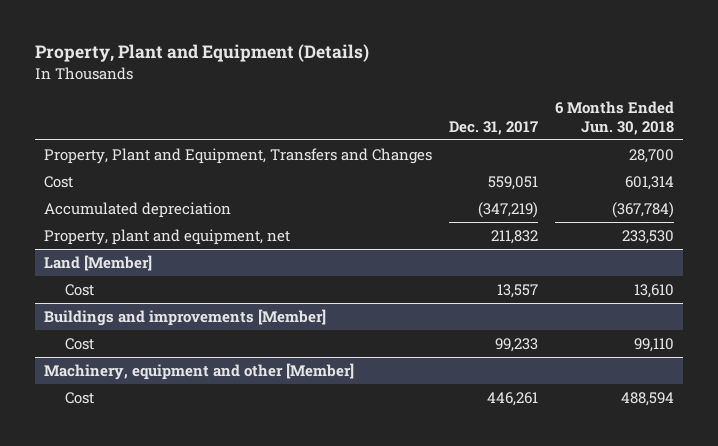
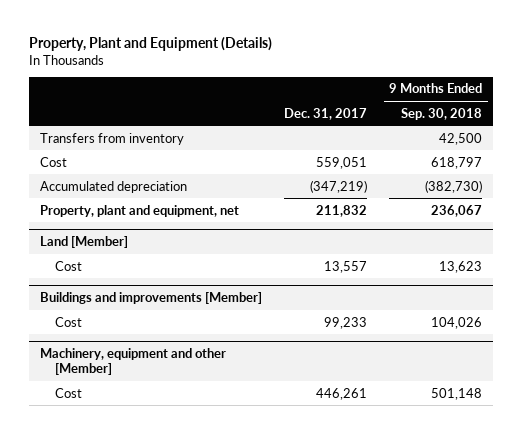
- | Dec. 31, 2017 | 6 Months Ended Jun. 30, 2018
+ | Dec. 31, 2017 | 9 Months Ended Sep. 30, 2018
- Property, Plant and Equipment, Transfers and Changes | | 28,700
+ Transfers from inventory | | 42,500

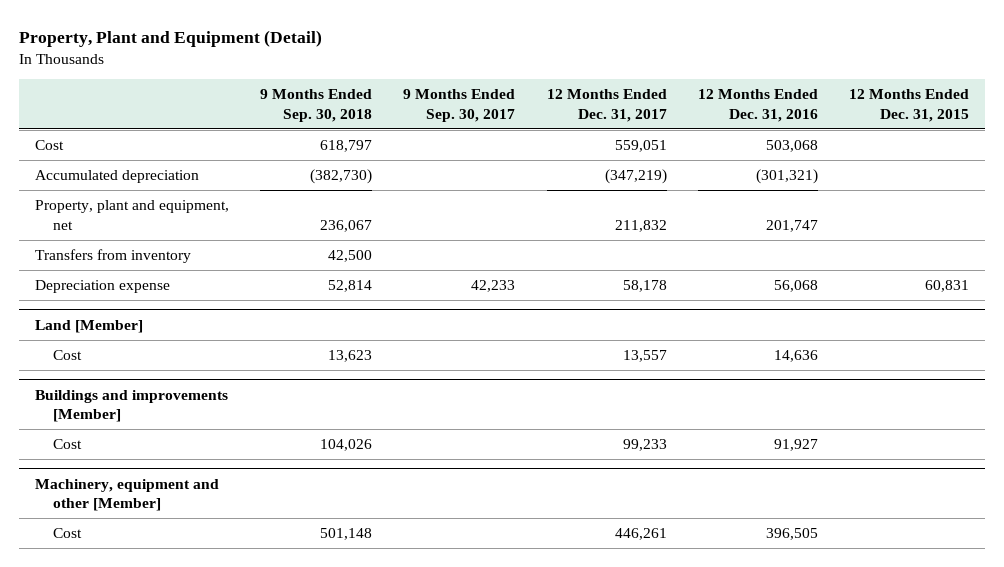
- Property, Plant and Equipment (Details)
+ Property, Plant and Equipment (Detail)
- | Dec. 31, 2017 | 9 Months Ended Sep. 30, 2018
+ | 9 Months Ended Sep. 30, 2018 | 9 Months Ended Sep. 30, 2017 | 12 Months Ended Dec. 31, 2017 | 12 Months Ended Dec. 31, 2016 | 12 Months Ended Dec. 31, 2015
moved down: Transfers from inventory | 42,500 | | | |
+ Depreciation expense | 52,814 | 42,233 | 58,178 | 56,068 | 60,831

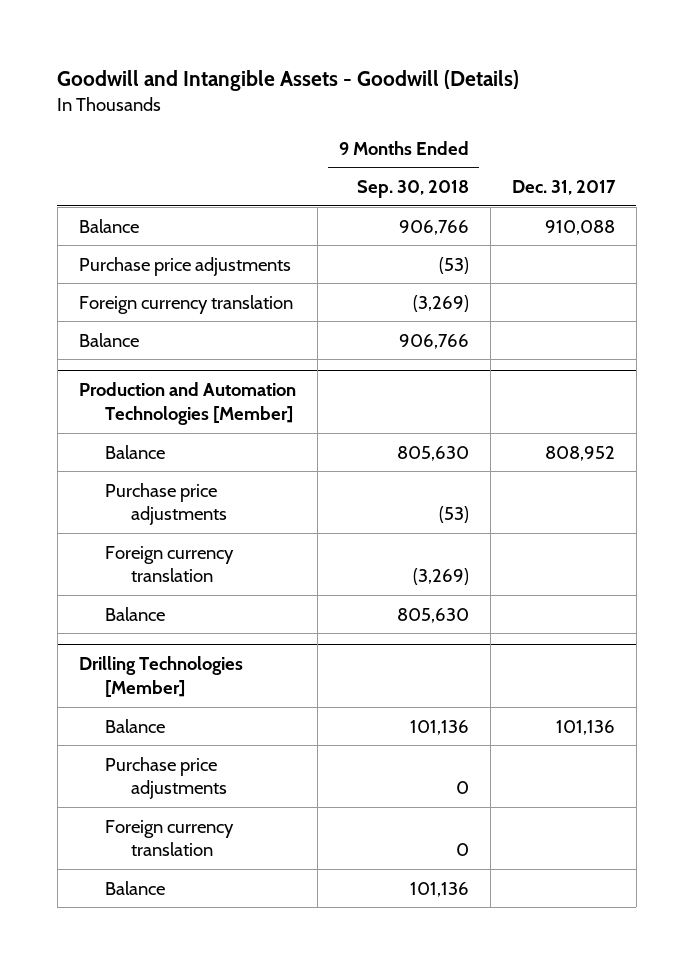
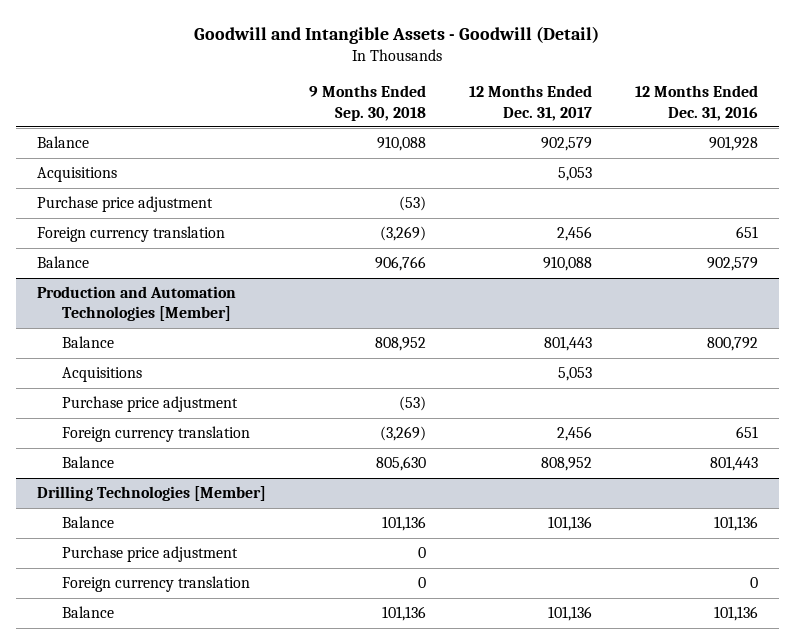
- Goodwill and Intangible Assets - Goodwill (Details)
+ Goodwill and Intangible Assets - Goodwill (Detail)
- | 9 Months Ended Sep. 30, 2018 | Dec. 31, 2017
+ | 9 Months Ended Sep. 30, 2018 | 12 Months Ended Dec. 31, 2017 | 12 Months Ended Dec. 31, 2016
- Balance | 906,766 | 910,088
- Purchase price adjustments | (53) |
+ Balance | 910,088 | 902,579 | 901,928
+ Acquisitions | | 5,053 |
+ Purchase price adjustment | (53) | |
@ Production and Automation Technologies [Member]
- Balance | 805,630 | 808,952
- Purchase price adjustments | (53) |
+ Balance | 808,952 | 801,443 | 800,792
+ Acquisitions | | 5,053 |
+ Purchase price adjustment | (53) | |
@ Drilling Technologies [Member]
- Purchase price adjustments | 0 |
+ Purchase price adjustment | 0 | |

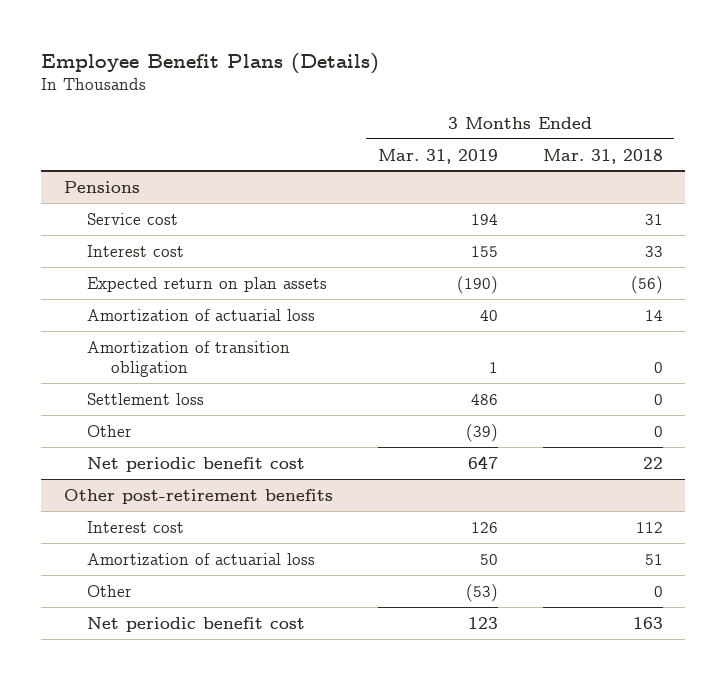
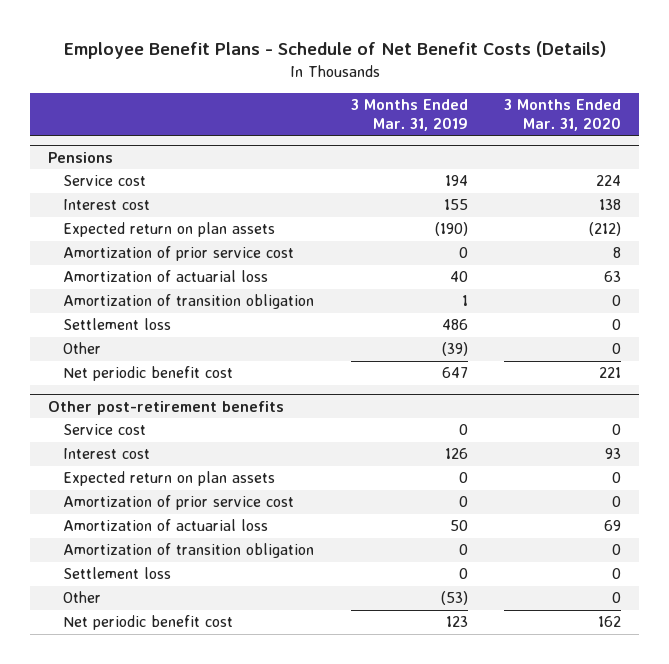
- Employee Benefit Plans (Details)
+ Employee Benefit Plans - Schedule of Net Benefit Costs (Details)
- | 3 Months Ended Mar. 31, 2019 | 3 Months Ended Mar. 31, 2018
+ | 3 Months Ended Mar. 31, 2019 | 3 Months Ended Mar. 31, 2020
@ Pensions
+ Amortization of prior service cost | 0 | 8
@ Other post-retirement benefits
+ Service cost | 0 | 0
+ Expected return on plan assets | 0 | 0
+ Amortization of prior service cost | 0 | 0
+ Amortization of transition obligation | 0 | 0
+ Settlement loss | 0 | 0

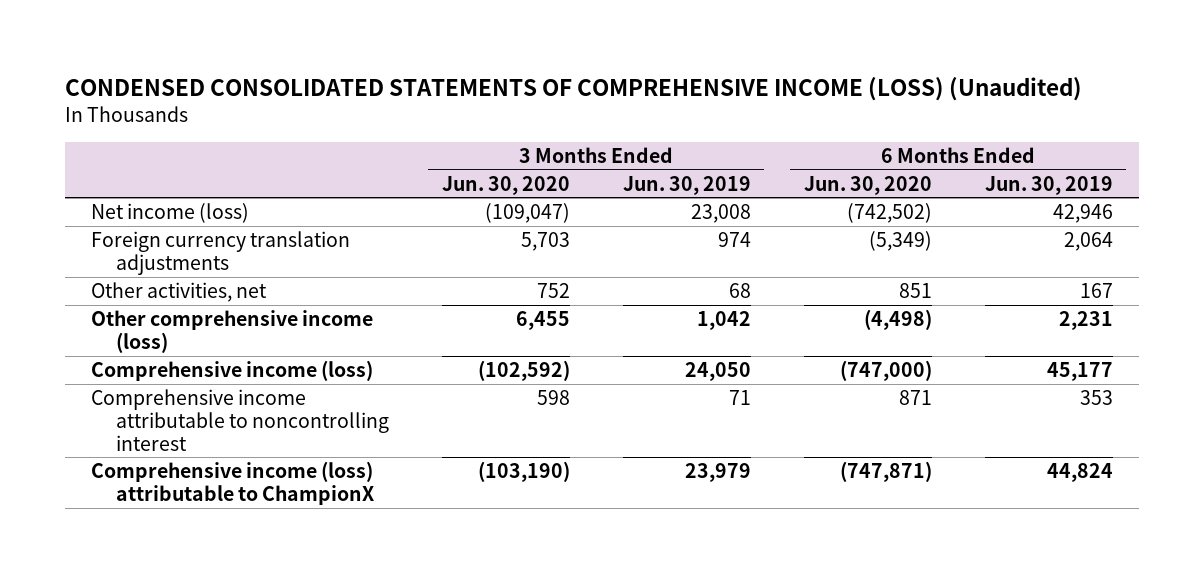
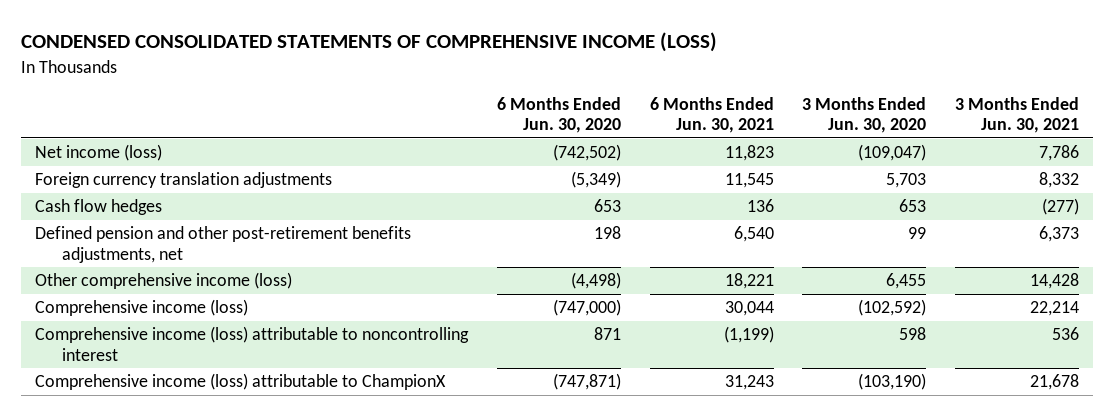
- CONDENSED CONSOLIDATED STATEMENTS OF COMPREHENSIVE INCOME (LOSS) (Unaudited)
+ CONDENSED CONSOLIDATED STATEMENTS OF COMPREHENSIVE INCOME (LOSS)
- | 3 Months Ended Jun. 30, 2020 | 3 Months Ended Jun. 30, 2019 | 6 Months Ended Jun. 30, 2020 | 6 Months Ended Jun. 30, 2019
+ | 6 Months Ended Jun. 30, 2020 | 6 Months Ended Jun. 30, 2021 | 3 Months Ended Jun. 30, 2020 | 3 Months Ended Jun. 30, 2021
- Other activities, net | 752 | 68 | 851 | 167
+ Cash flow hedges | 653 | 136 | 653 | (277)
+ Defined pension and other post-retirement benefits adjustments, net | 198 | 6,540 | 99 | 6,373
- Comprehensive income attributable to noncontrolling interest | 598 | 71 | 871 | 353
+ Comprehensive income (loss) attributable to noncontrolling interest | 871 | (1,199) | 598 | 536

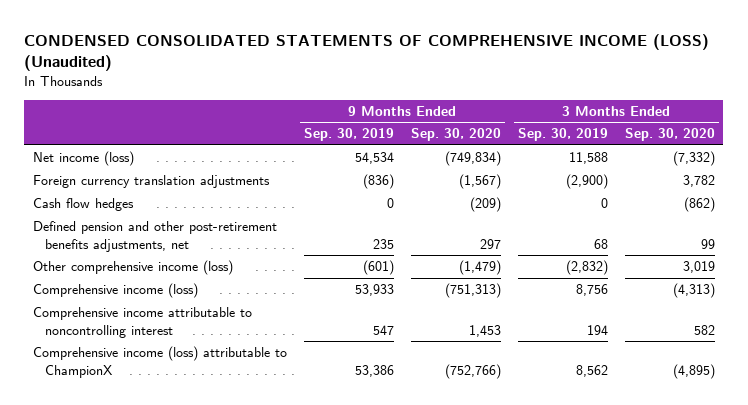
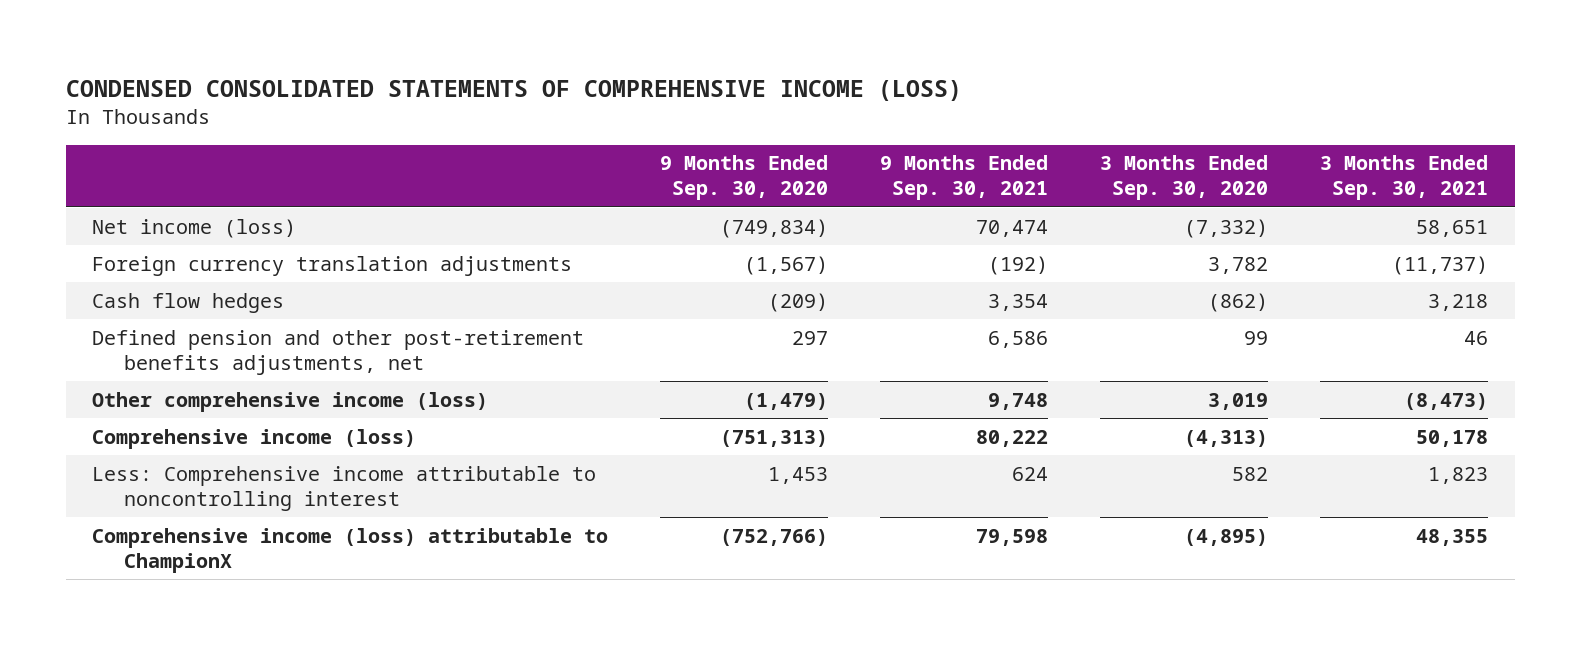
- CONDENSED CONSOLIDATED STATEMENTS OF COMPREHENSIVE INCOME (LOSS) (Unaudited)
+ CONDENSED CONSOLIDATED STATEMENTS OF COMPREHENSIVE INCOME (LOSS)
- | 9 Months Ended Sep. 30, 2019 | 9 Months Ended Sep. 30, 2020 | 3 Months Ended Sep. 30, 2019 | 3 Months Ended Sep. 30, 2020
+ | 9 Months Ended Sep. 30, 2020 | 9 Months Ended Sep. 30, 2021 | 3 Months Ended Sep. 30, 2020 | 3 Months Ended Sep. 30, 2021
- Comprehensive income attributable to noncontrolling interest | 547 | 1,453 | 194 | 582
+ Less: Comprehensive income attributable to noncontrolling interest | 1,453 | 624 | 582 | 1,823

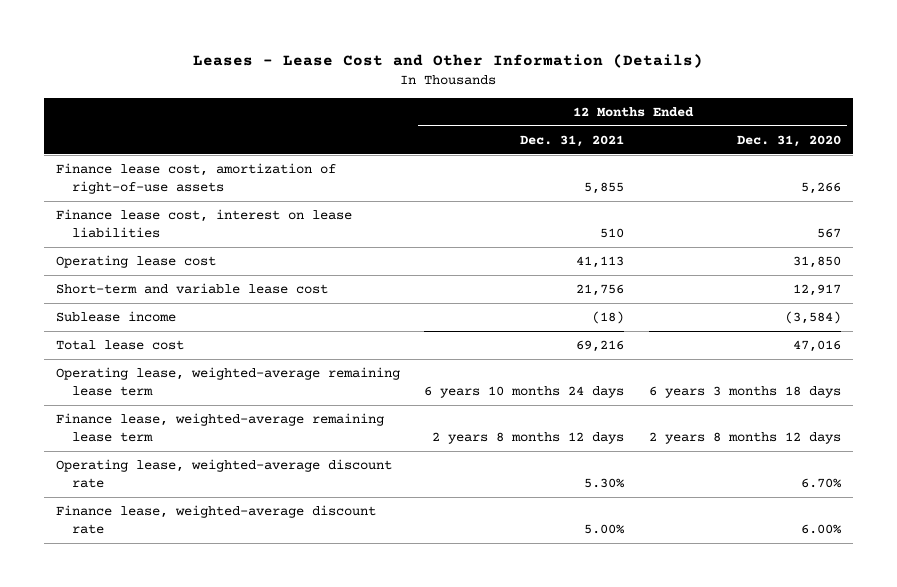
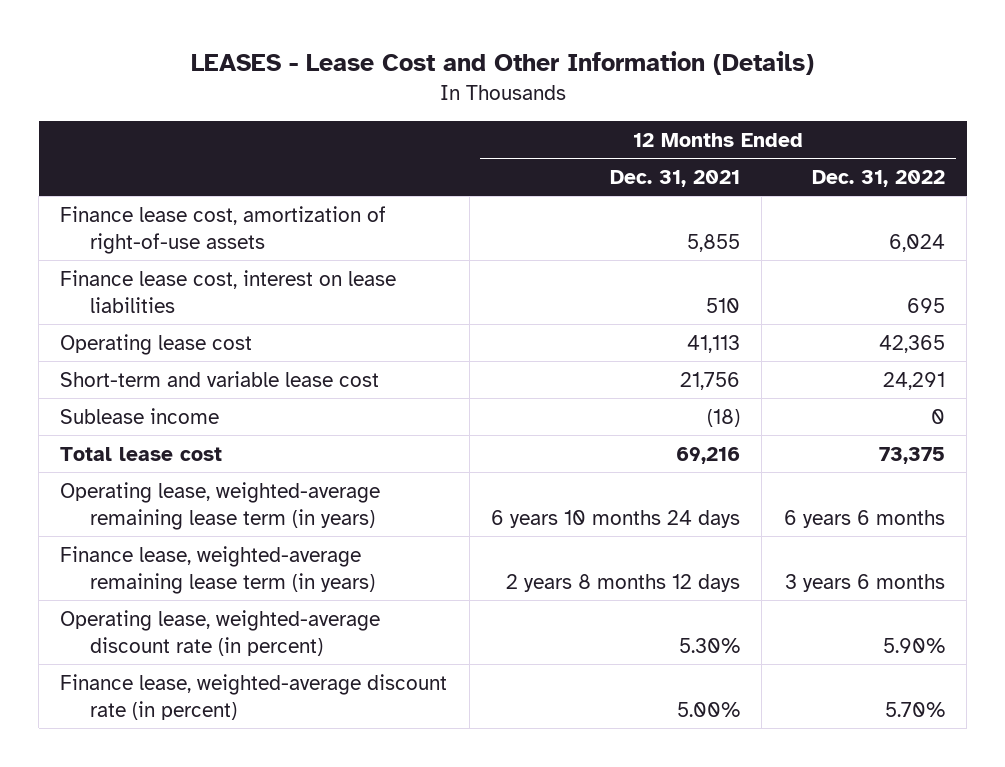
- Leases - Lease Cost and Other Information (Details)
+ LEASES - Lease Cost and Other Information (Details)
- | 12 Months Ended Dec. 31, 2021 | 12 Months Ended Dec. 31, 2020
+ | 12 Months Ended Dec. 31, 2021 | 12 Months Ended Dec. 31, 2022
- Operating lease, weighted-average remaining lease term | 6 years 10 months 24 days | 6 years 3 months 18 days
- Finance lease, weighted-average remaining lease term | 2 years 8 months 12 days | 2 years 8 months 12 days
- Operating lease, weighted-average discount rate | 5.30% | 6.70%
- Finance lease, weighted-average discount rate | 5.00% | 6.00%
+ Operating lease, weighted-average remaining lease term (in years) | 6 years 10 months 24 days | 6 years 6 months
+ Finance lease, weighted-average remaining lease term (in years) | 2 years 8 months 12 days | 3 years 6 months
+ Operating lease, weighted-average discount rate (in percent) | 5.30% | 5.90%
+ Finance lease, weighted-average discount rate (in percent) | 5.00% | 5.70%

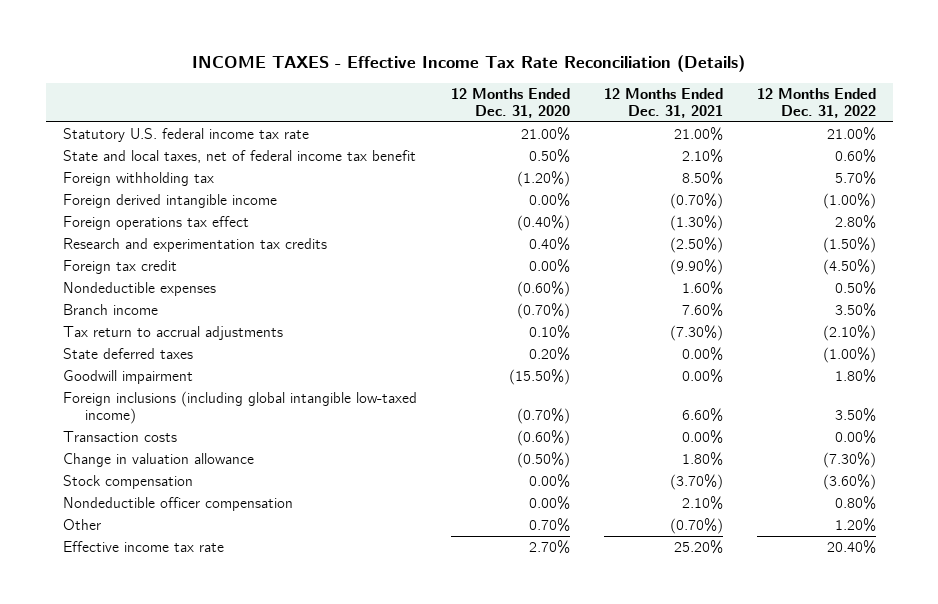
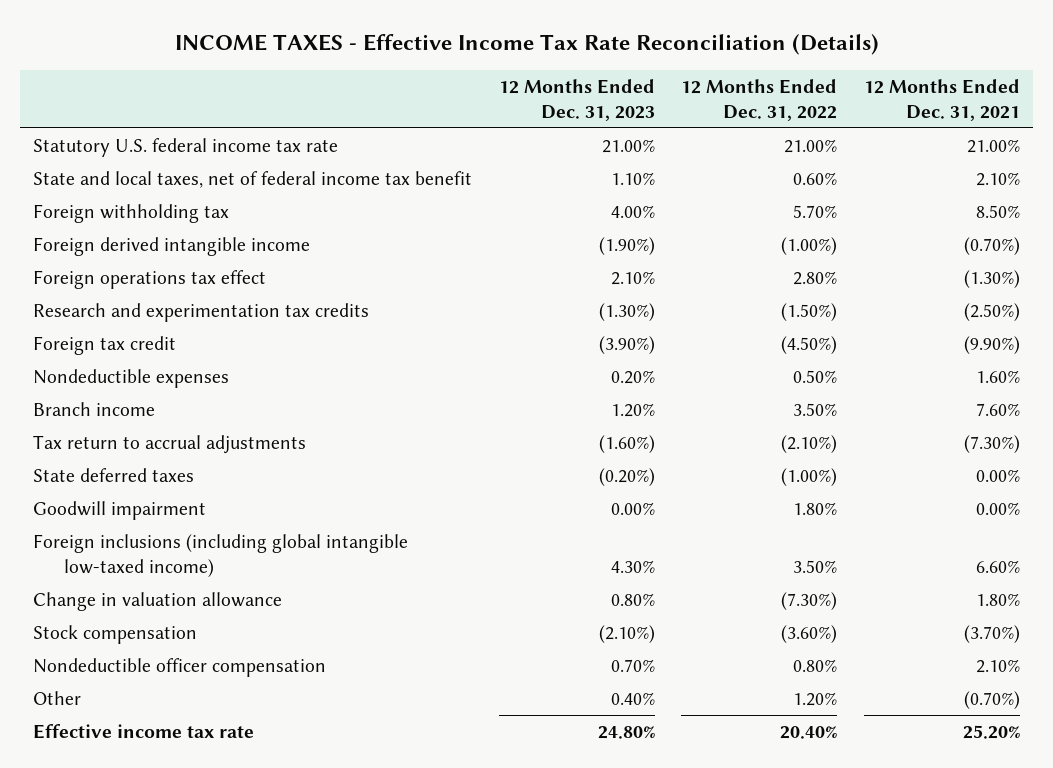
- | 12 Months Ended Dec. 31, 2020 | 12 Months Ended Dec. 31, 2021 | 12 Months Ended Dec. 31, 2022
+ | 12 Months Ended Dec. 31, 2023 | 12 Months Ended Dec. 31, 2022 | 12 Months Ended Dec. 31, 2021
- Transaction costs | (0.60%) | 0.00% | 0.00%

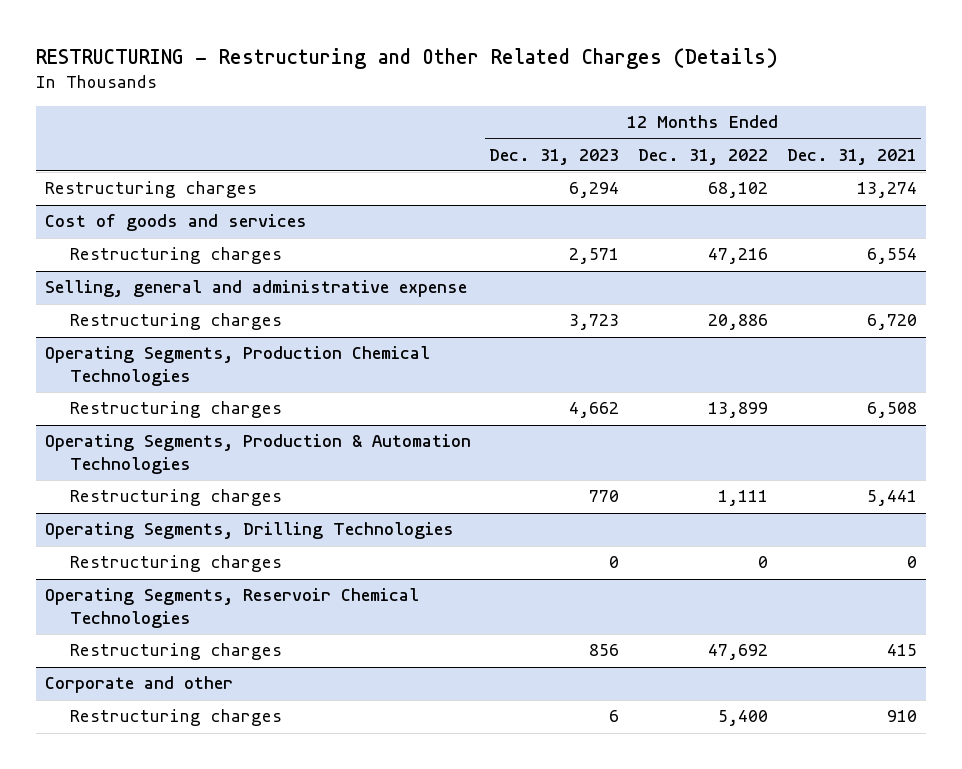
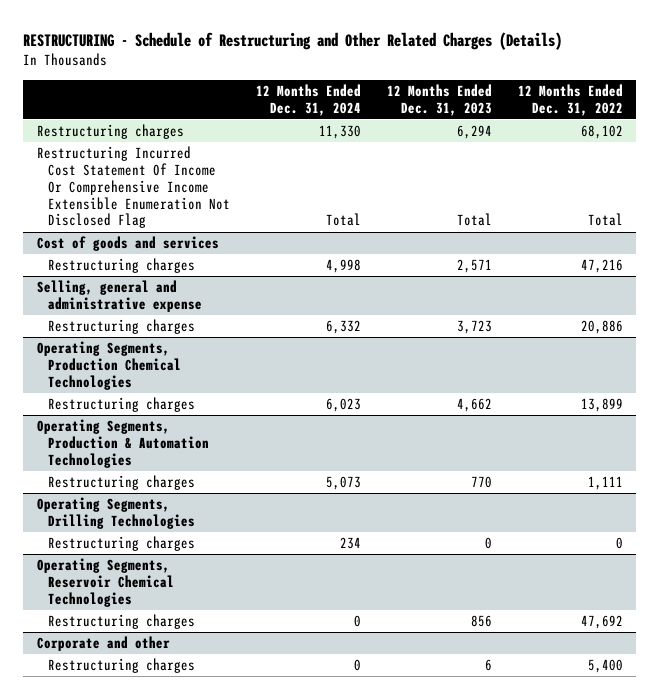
- RESTRUCTURING - Restructuring and Other Related Charges (Details)
+ RESTRUCTURING - Schedule of Restructuring and Other Related Charges (Details)
- | 12 Months Ended Dec. 31, 2023 | 12 Months Ended Dec. 31, 2022 | 12 Months Ended Dec. 31, 2021
+ | 12 Months Ended Dec. 31, 2024 | 12 Months Ended Dec. 31, 2023 | 12 Months Ended Dec. 31, 2022
+ Restructuring Incurred Cost Statement Of Income Or Comprehensive Income Extensible Enumeration Not Disclosed Flag | Total | Total | Total

